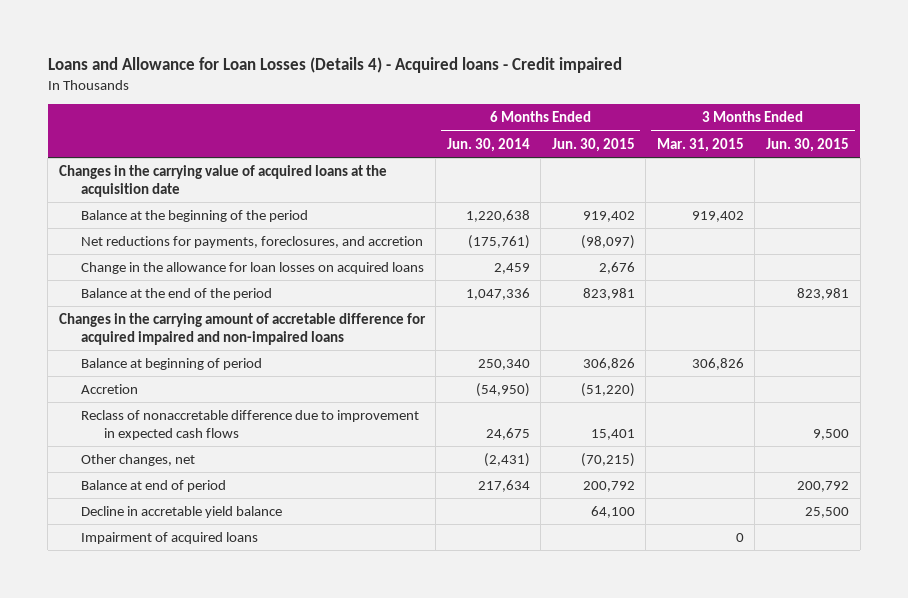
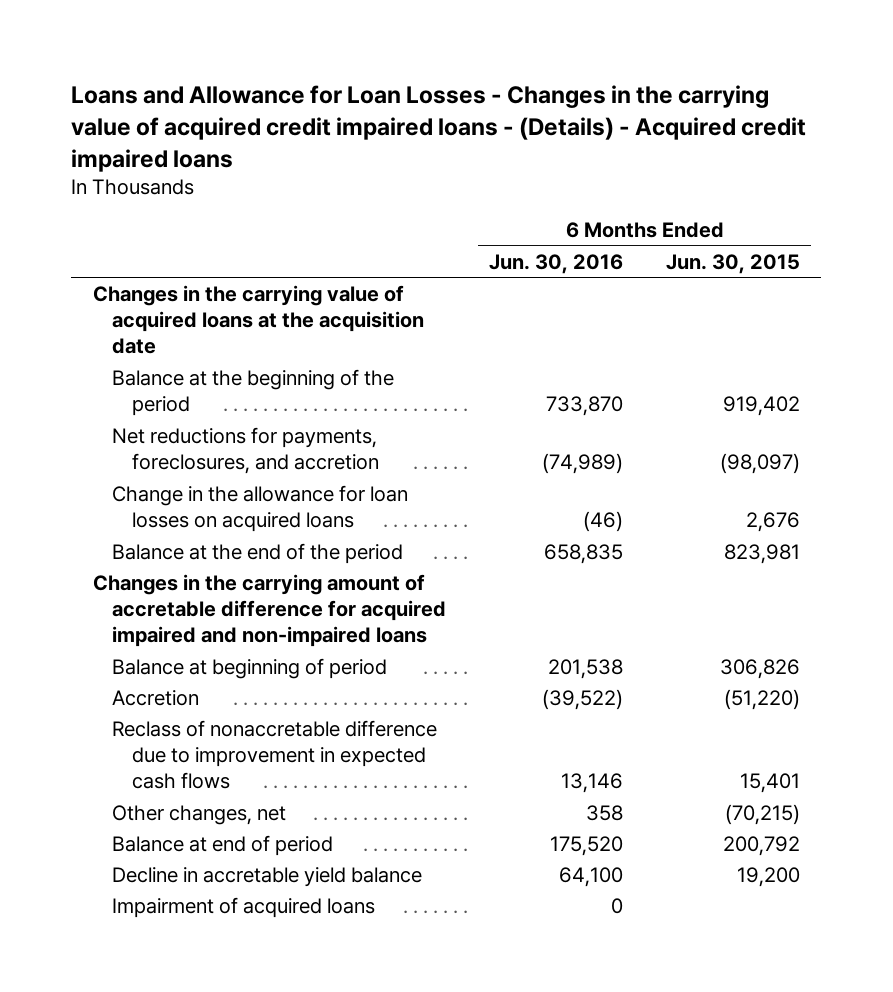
- Loans and Allowance for Loan Losses (Details 4) - Acquired loans - Credit impaired
+ Loans and Allowance for Loan Losses - Changes in the carrying value of acquired credit impaired loans - (Details) - Acquired credit impaired loans
- | 6 Months Ended Jun. 30, 2014 | 6 Months Ended Jun. 30, 2015 | 3 Months Ended Mar. 31, 2015 | 3 Months Ended Jun. 30, 2015
+ | 6 Months Ended Jun. 30, 2016 | 6 Months Ended Jun. 30, 2015
- Decline in accretable yield balance | | 64,100 | | 25,500
+ Decline in accretable yield balance | 64,100 | 19,200

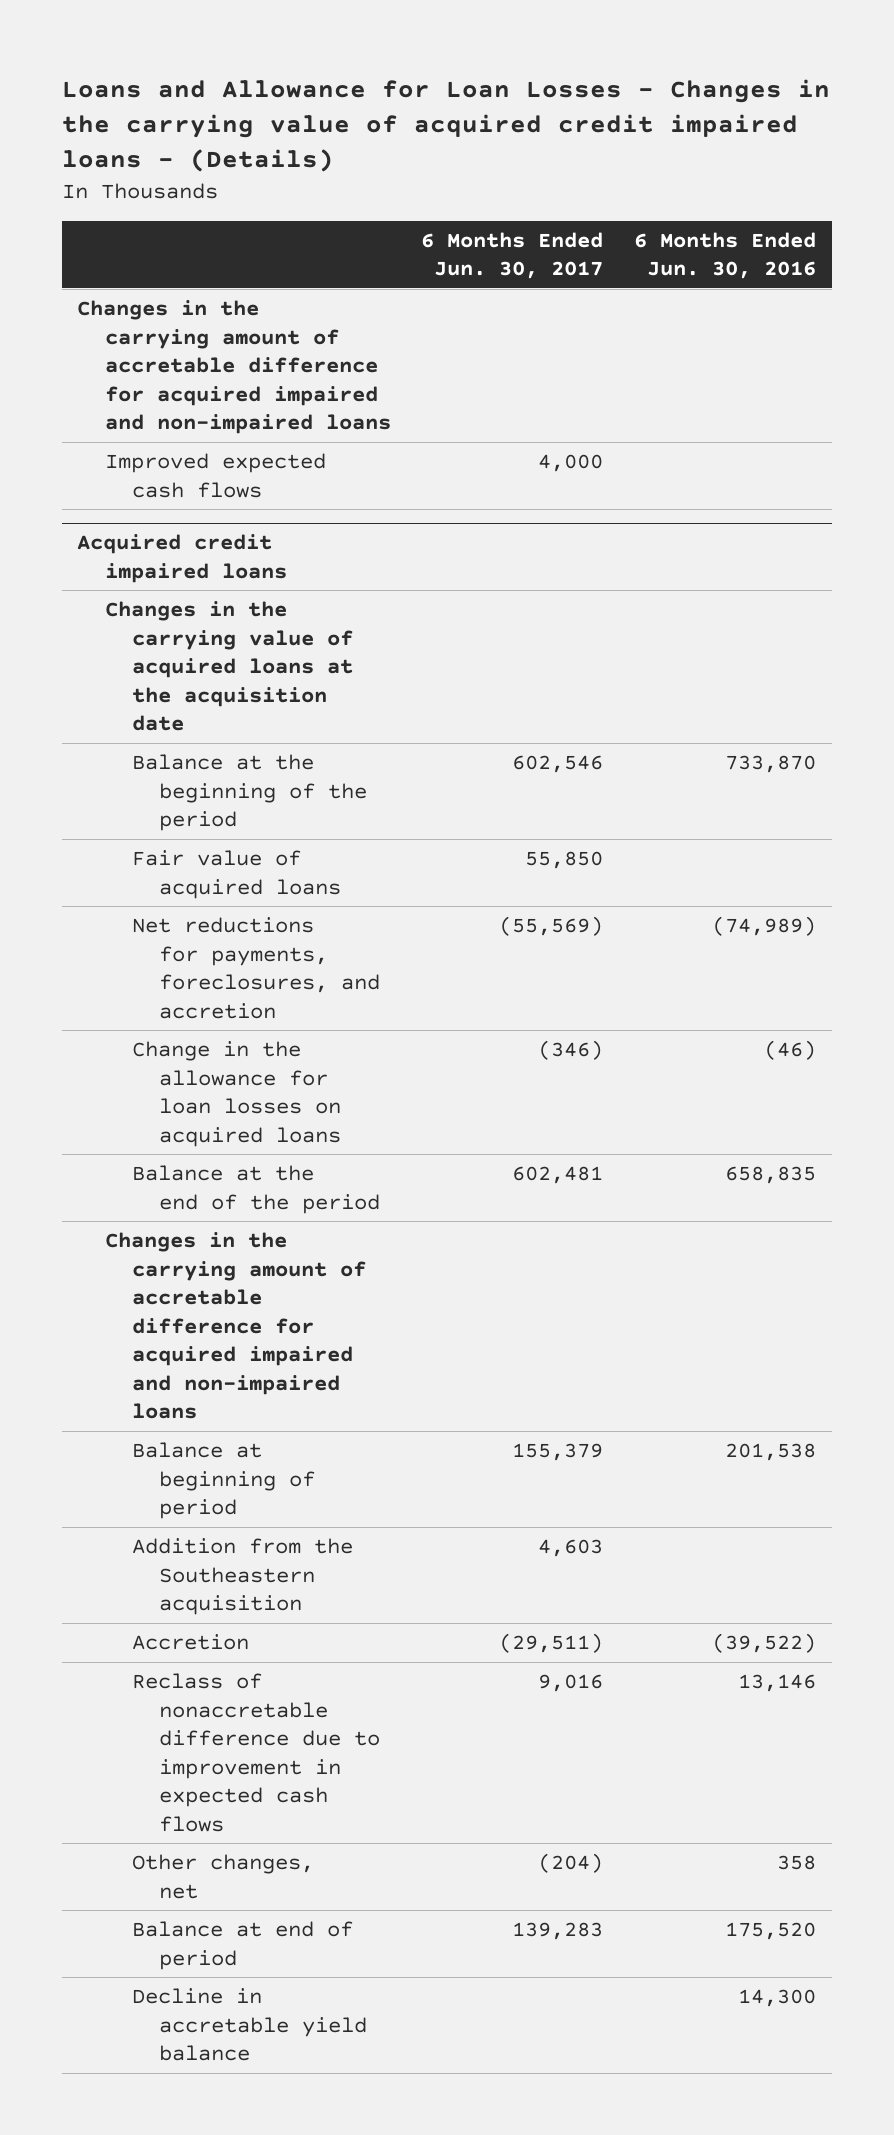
- Loans and Allowance for Loan Losses - Changes in the carrying value of acquired credit impaired loans - (Details) - Acquired credit impaired loans
+ Loans and Allowance for Loan Losses - Changes in the carrying value of acquired credit impaired loans - (Details)
- | 6 Months Ended Jun. 30, 2016 | 6 Months Ended Jun. 30, 2015
+ | 6 Months Ended Jun. 30, 2017 | 6 Months Ended Jun. 30, 2016
+ Changes in the carrying amount of accretable difference for acquired impaired and non-impaired loans
+ Improved expected cash flows | 4,000 |
+ Acquired credit impaired loans
+ Fair value of acquired loans | 55,850 |
+ Addition from the Southeastern acquisition | 4,603 |
- Decline in accretable yield balance | 64,100 | 19,200
- Impairment of acquired loans | 0 |
+ Decline in accretable yield balance | | 14,300

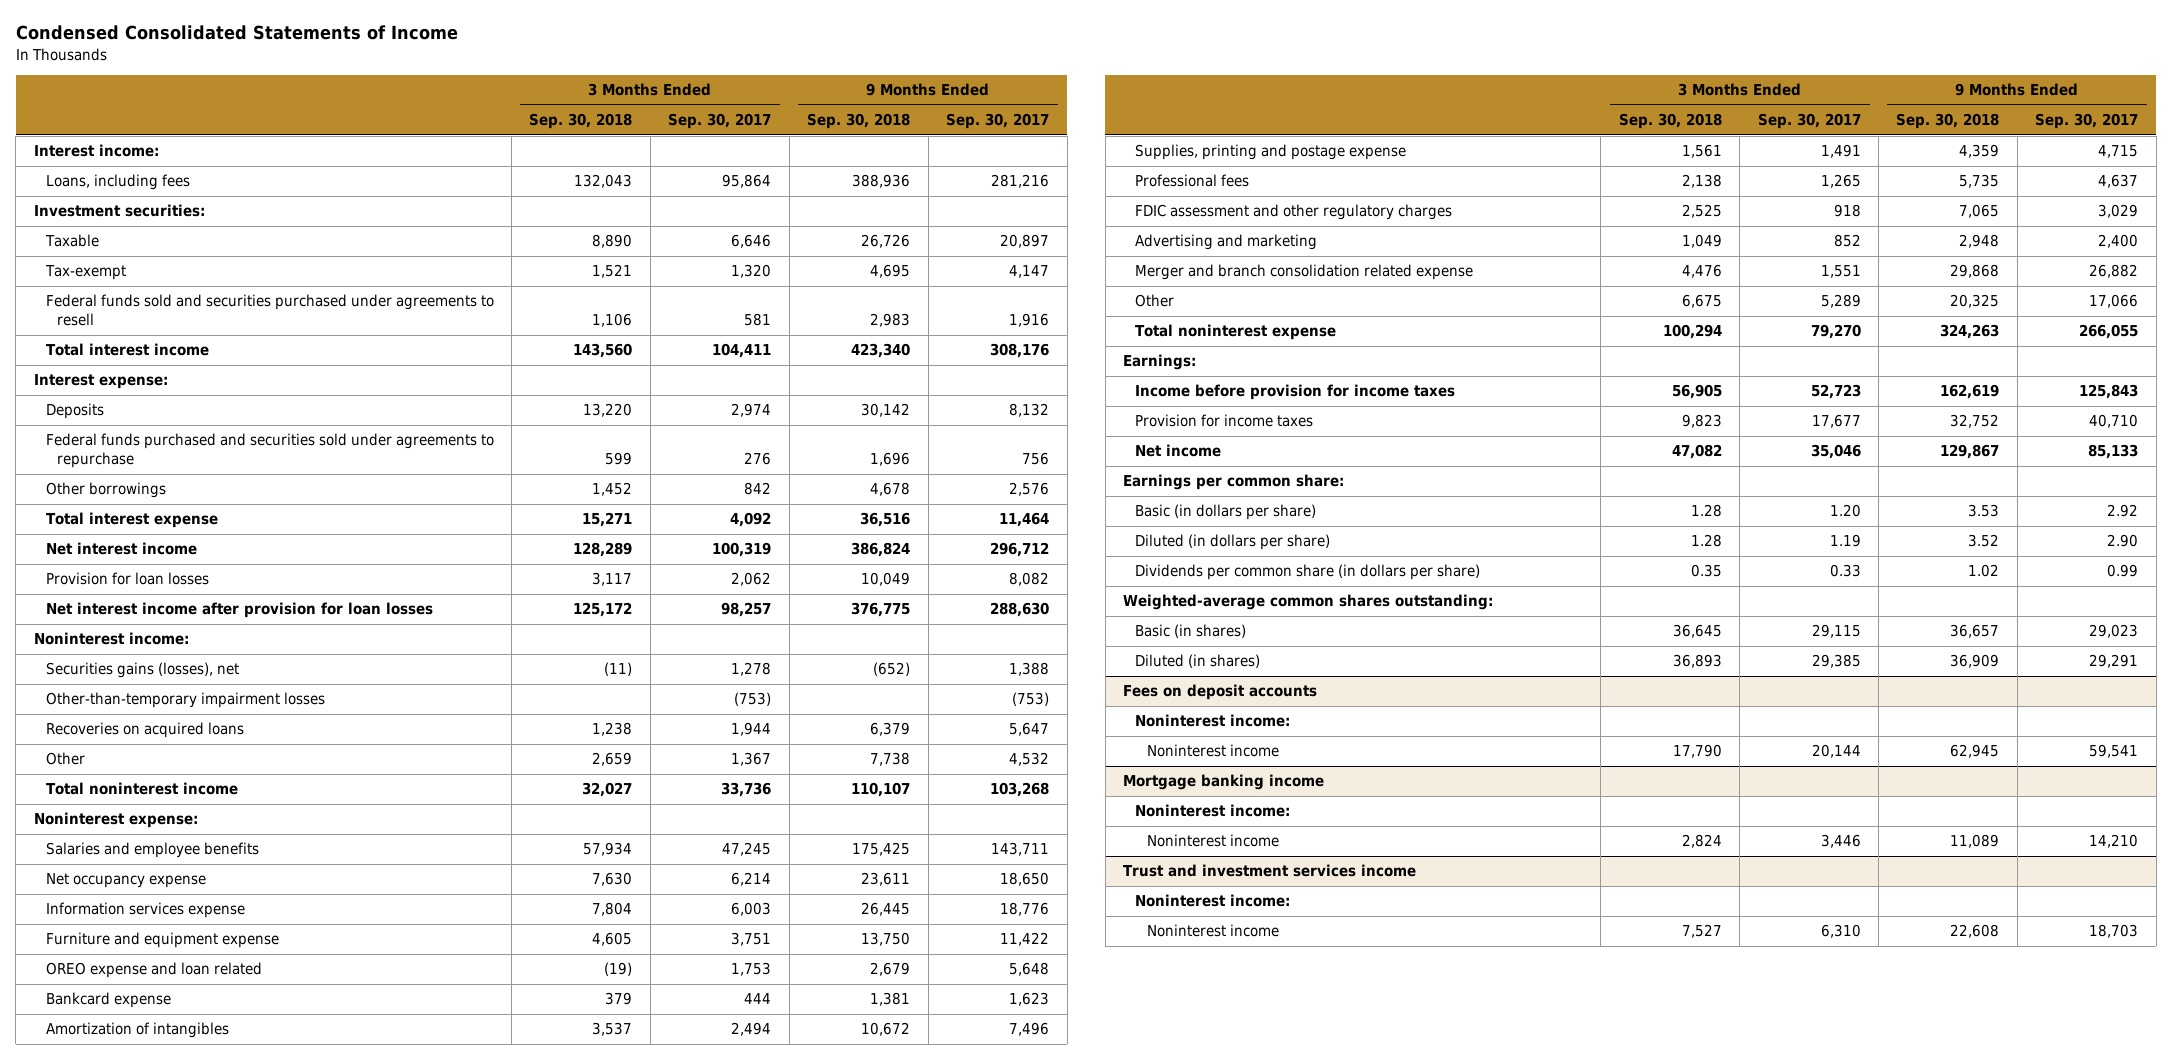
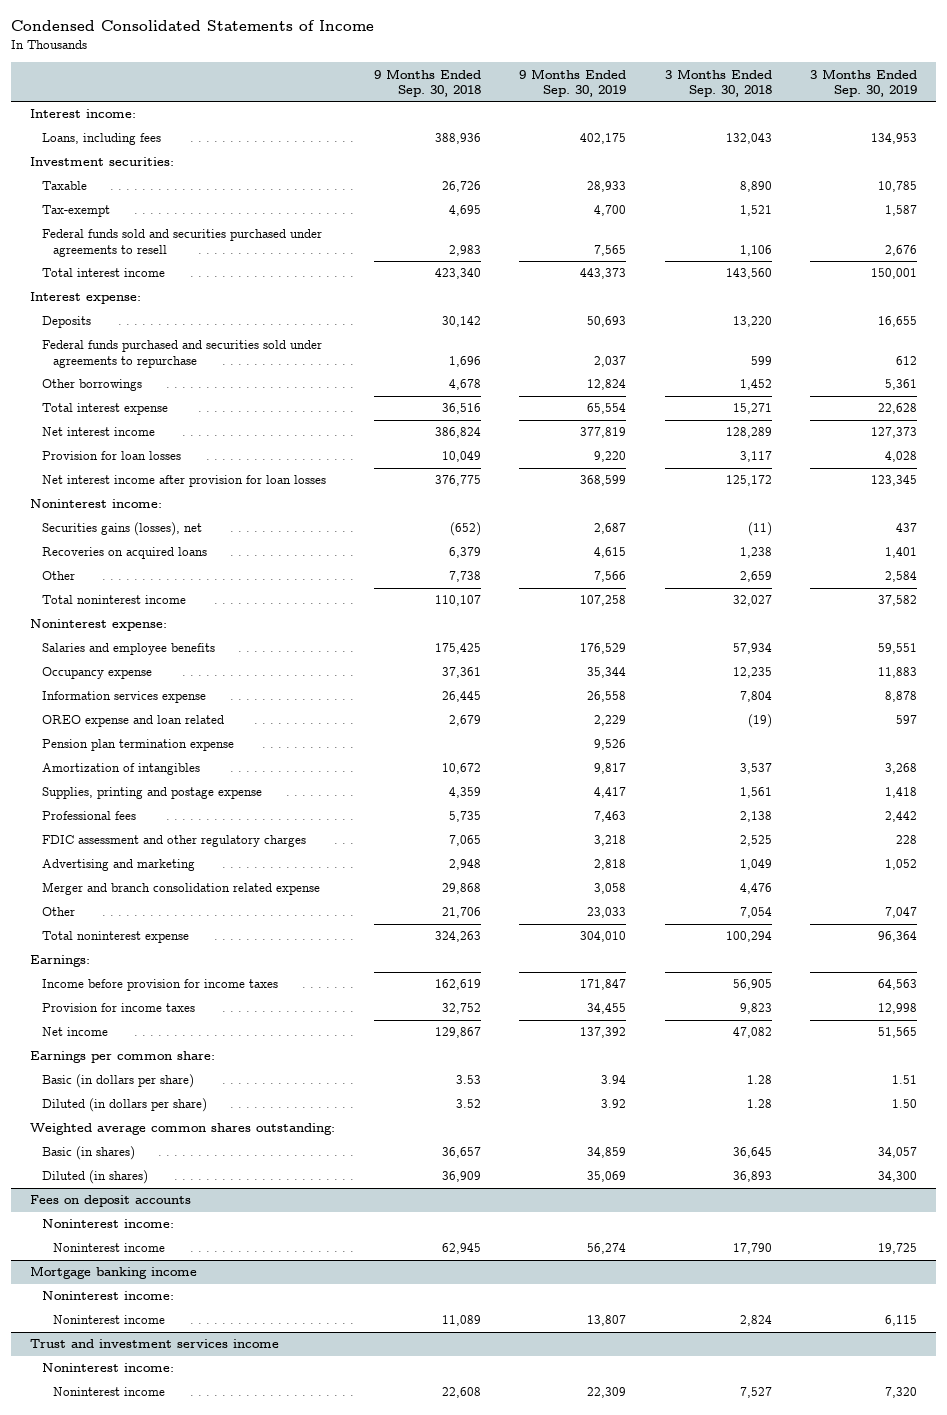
- | 3 Months Ended Sep. 30, 2018 | 3 Months Ended Sep. 30, 2017 | 9 Months Ended Sep. 30, 2018 | 9 Months Ended Sep. 30, 2017
+ | 9 Months Ended Sep. 30, 2018 | 9 Months Ended Sep. 30, 2019 | 3 Months Ended Sep. 30, 2018 | 3 Months Ended Sep. 30, 2019
- Other-than-temporary impairment losses | | (753) | | (753)
- Net occupancy expense | 7,630 | 6,214 | 23,611 | 18,650
+ Occupancy expense | 37,361 | 35,344 | 12,235 | 11,883
- Furniture and equipment expense | 4,605 | 3,751 | 13,750 | 11,422
- Bankcard expense | 379 | 444 | 1,381 | 1,623
+ Pension plan termination expense | | 9,526 | |
- Other | 6,675 | 5,289 | 20,325 | 17,066
+ Other | 21,706 | 23,033 | 7,054 | 7,047
- Dividends per common share (in dollars per share) | 0.35 | 0.33 | 1.02 | 0.99
- Weighted-average common shares outstanding:
+ Weighted average common shares outstanding:

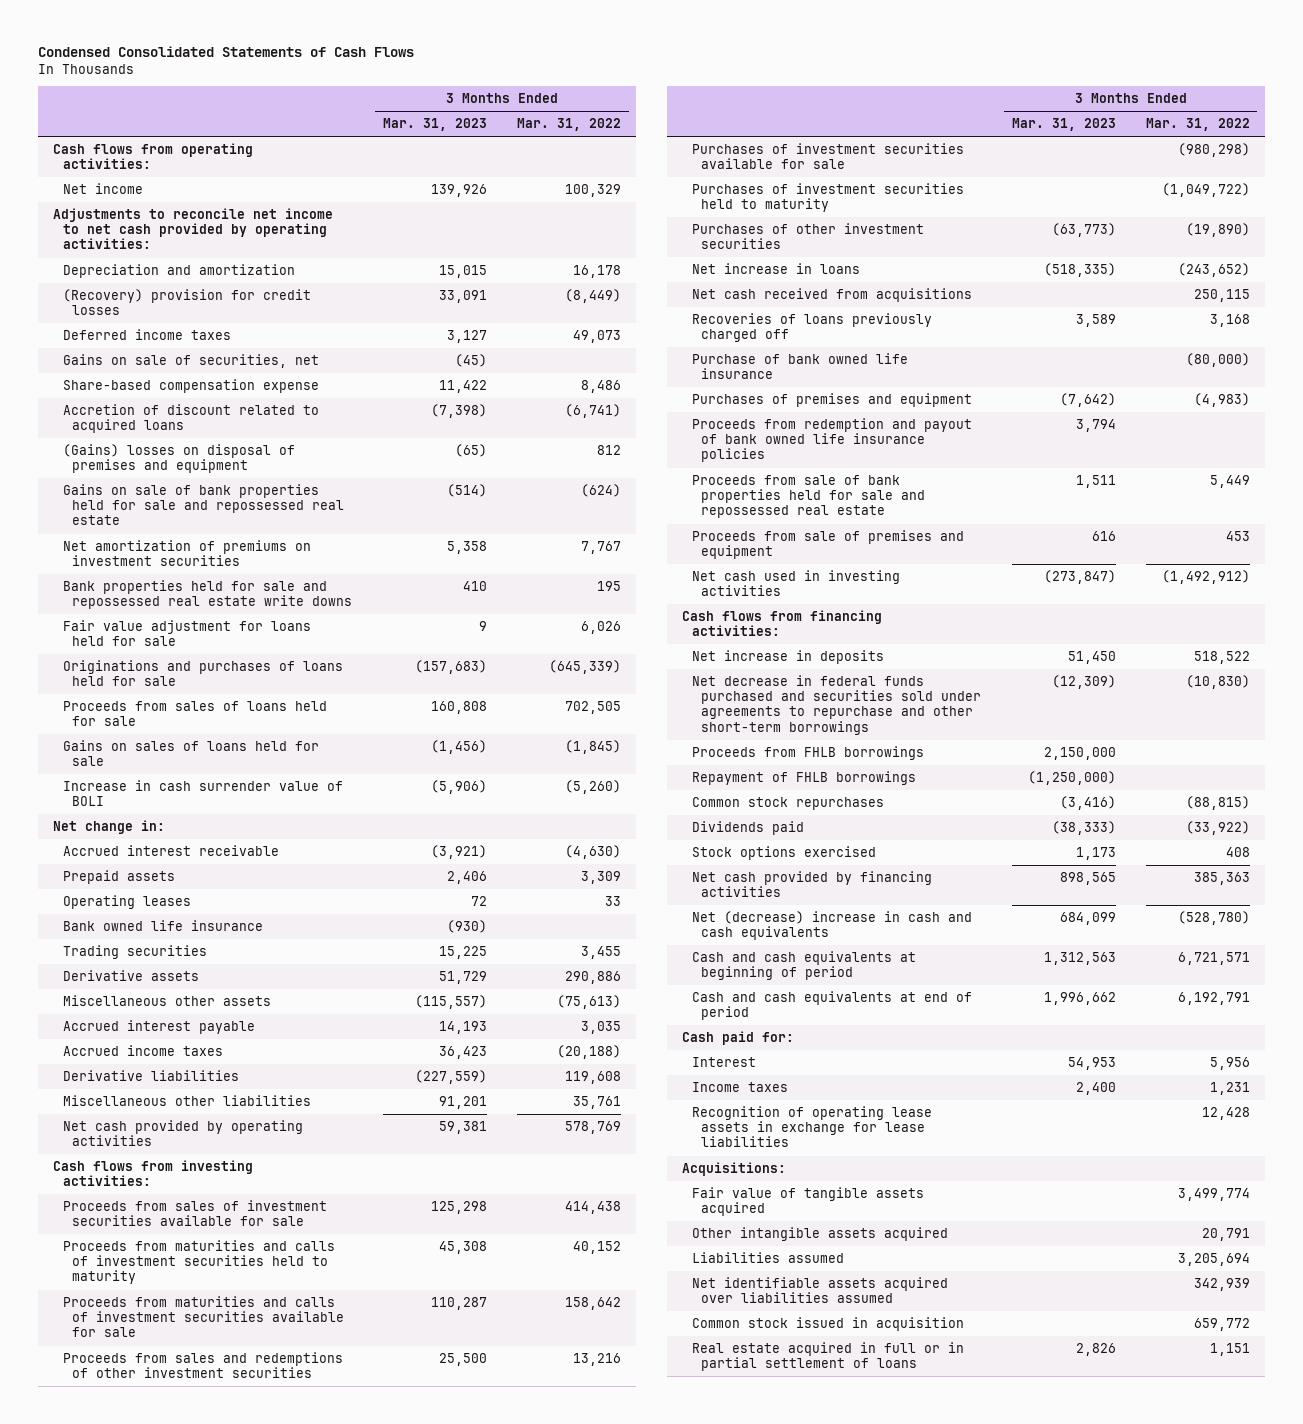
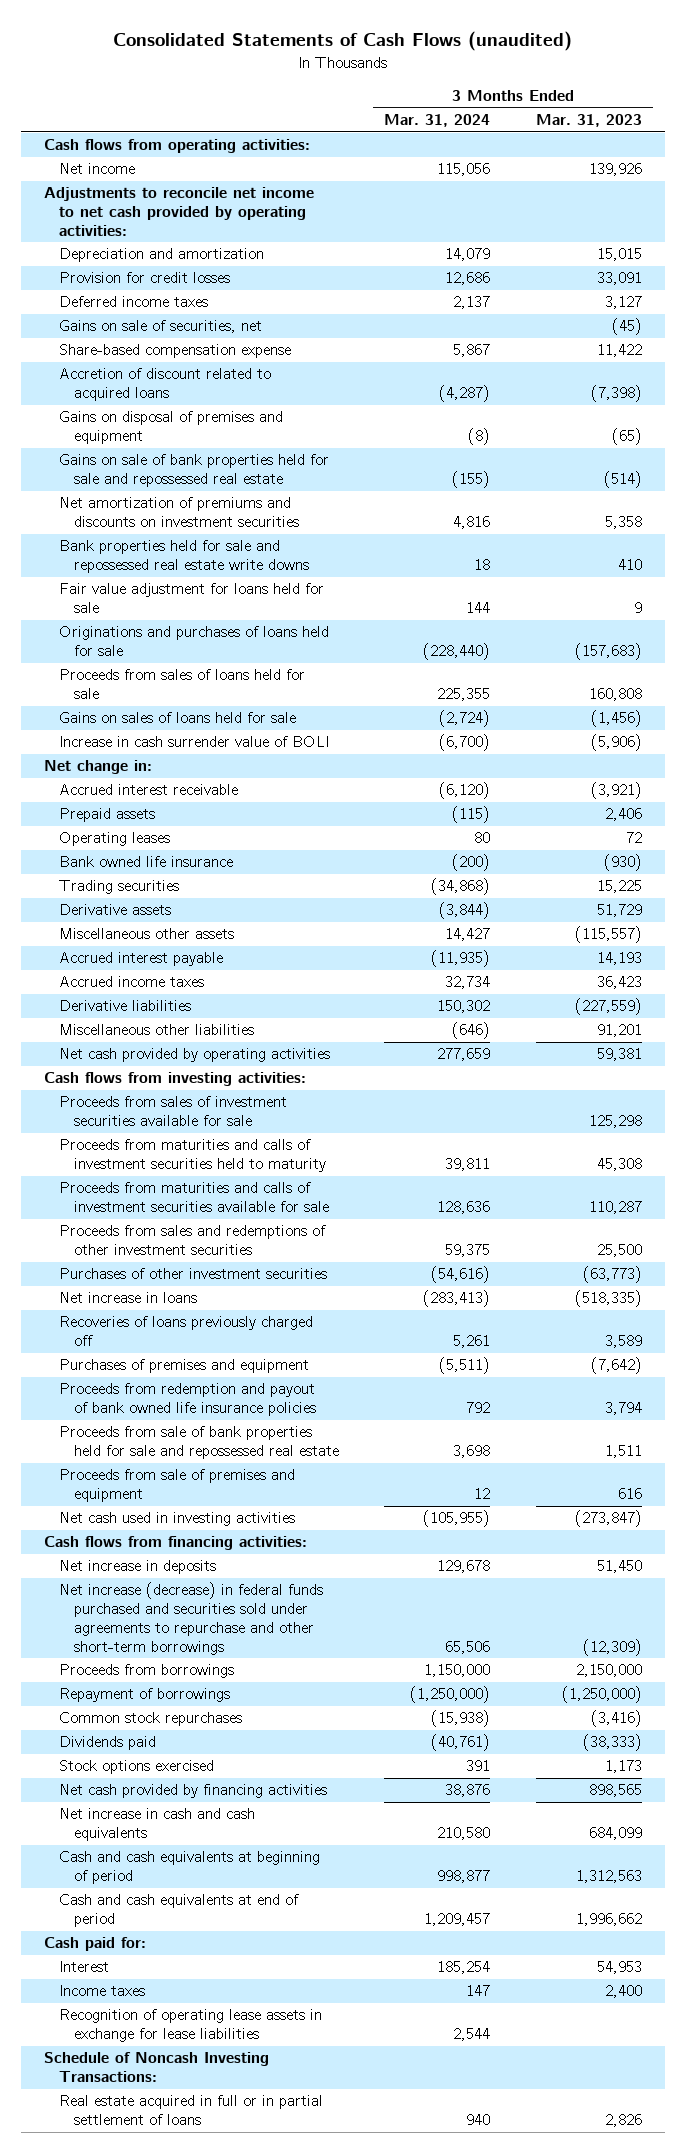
- Condensed Consolidated Statements of Cash Flows
+ Consolidated Statements of Cash Flows (unaudited)
- | 3 Months Ended Mar. 31, 2023 | 3 Months Ended Mar. 31, 2022
+ | 3 Months Ended Mar. 31, 2024 | 3 Months Ended Mar. 31, 2023
- (Recovery) provision for credit losses | 33,091 | (8,449)
+ Provision for credit losses | 12,686 | 33,091
- (Gains) losses on disposal of premises and equipment | (65) | 812
+ Gains on disposal of premises and equipment | (8) | (65)
- Net amortization of premiums on investment securities | 5,358 | 7,767
+ Net amortization of premiums and discounts on investment securities | 4,816 | 5,358
- Purchases of investment securities available for sale | | (980,298)
- Purchases of investment securities held to maturity | | (1,049,722)
- Net cash received from acquisitions | | 250,115
- Purchase of bank owned life insurance | | (80,000)
- Net decrease in federal funds purchased and securities sold under agreements to repurchase and other short-term borrowings | (12,309) | (10,830)
- Proceeds from FHLB borrowings | 2,150,000 |
- Repayment of FHLB borrowings | (1,250,000) |
+ Net increase (decrease) in federal funds purchased and securities sold under agreements to repurchase and other short-term borrowings | 65,506 | (12,309)
+ Proceeds from borrowings | 1,150,000 | 2,150,000
+ Repayment of borrowings | (1,250,000) | (1,250,000)
- Net (decrease) increase in cash and cash equivalents | 684,099 | (528,780)
+ Net increase in cash and cash equivalents | 210,580 | 684,099
- Acquisitions:
- Fair value of tangible assets acquired | | 3,499,774
- Other intangible assets acquired | | 20,791
- Liabilities assumed | | 3,205,694
- Net identifiable assets acquired over liabilities assumed | | 342,939
- Common stock issued in acquisition | | 659,772
+ Schedule of Noncash Investing Transactions:

